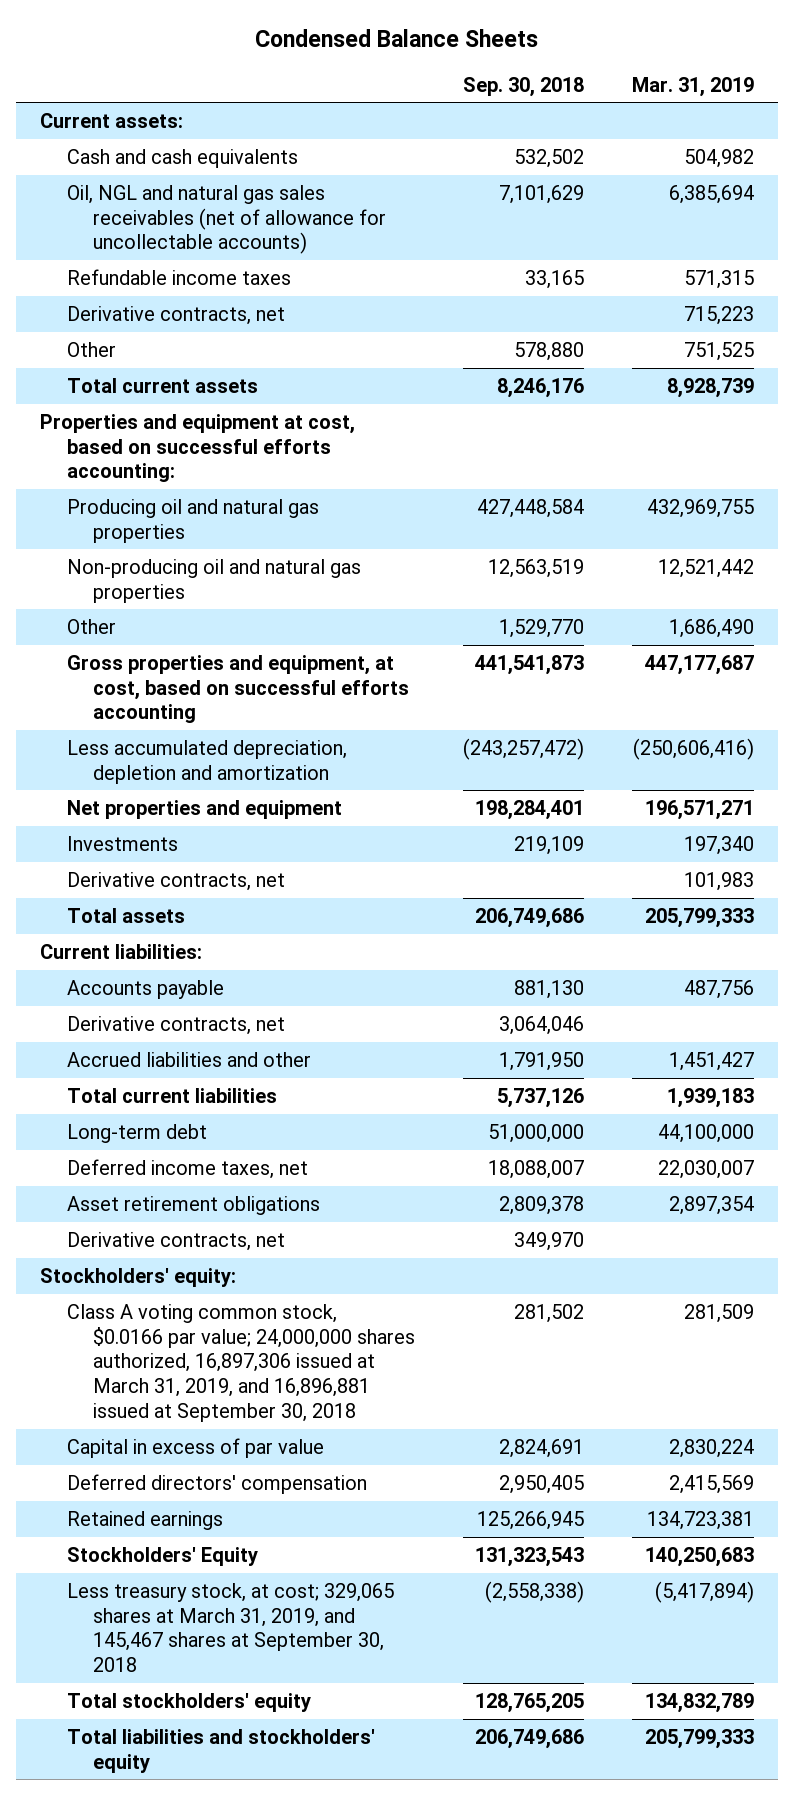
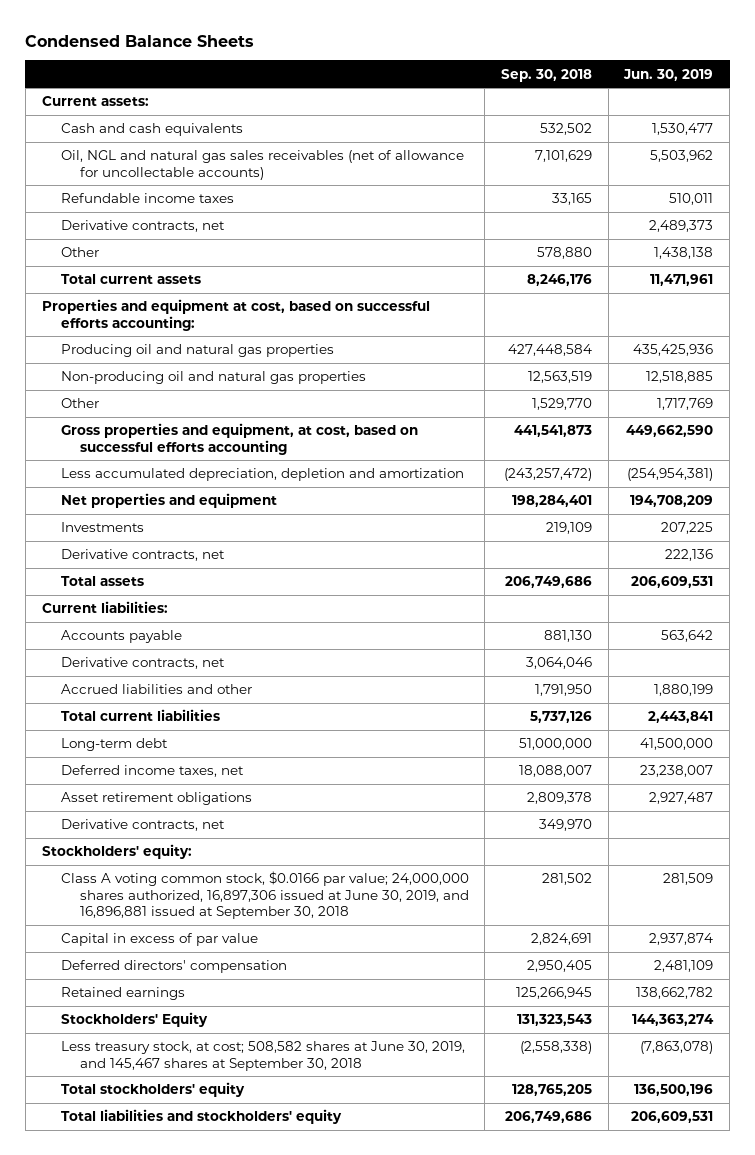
- | Sep. 30, 2018 | Mar. 31, 2019
+ | Sep. 30, 2018 | Jun. 30, 2019
- Class A voting common stock, $0.0166 par value; 24,000,000 shares authorized, 16,897,306 issued at March 31, 2019, and 16,896,881 issued at September 30, 2018 | 281,502 | 281,509
+ Class A voting common stock, $0.0166 par value; 24,000,000 shares authorized, 16,897,306 issued at June 30, 2019, and 16,896,881 issued at September 30, 2018 | 281,502 | 281,509
- Less treasury stock, at cost; 329,065 shares at March 31, 2019, and 145,467 shares at September 30, 2018 | (2,558,338) | (5,417,894)
+ Less treasury stock, at cost; 508,582 shares at June 30, 2019, and 145,467 shares at September 30, 2018 | (2,558,338) | (7,863,078)

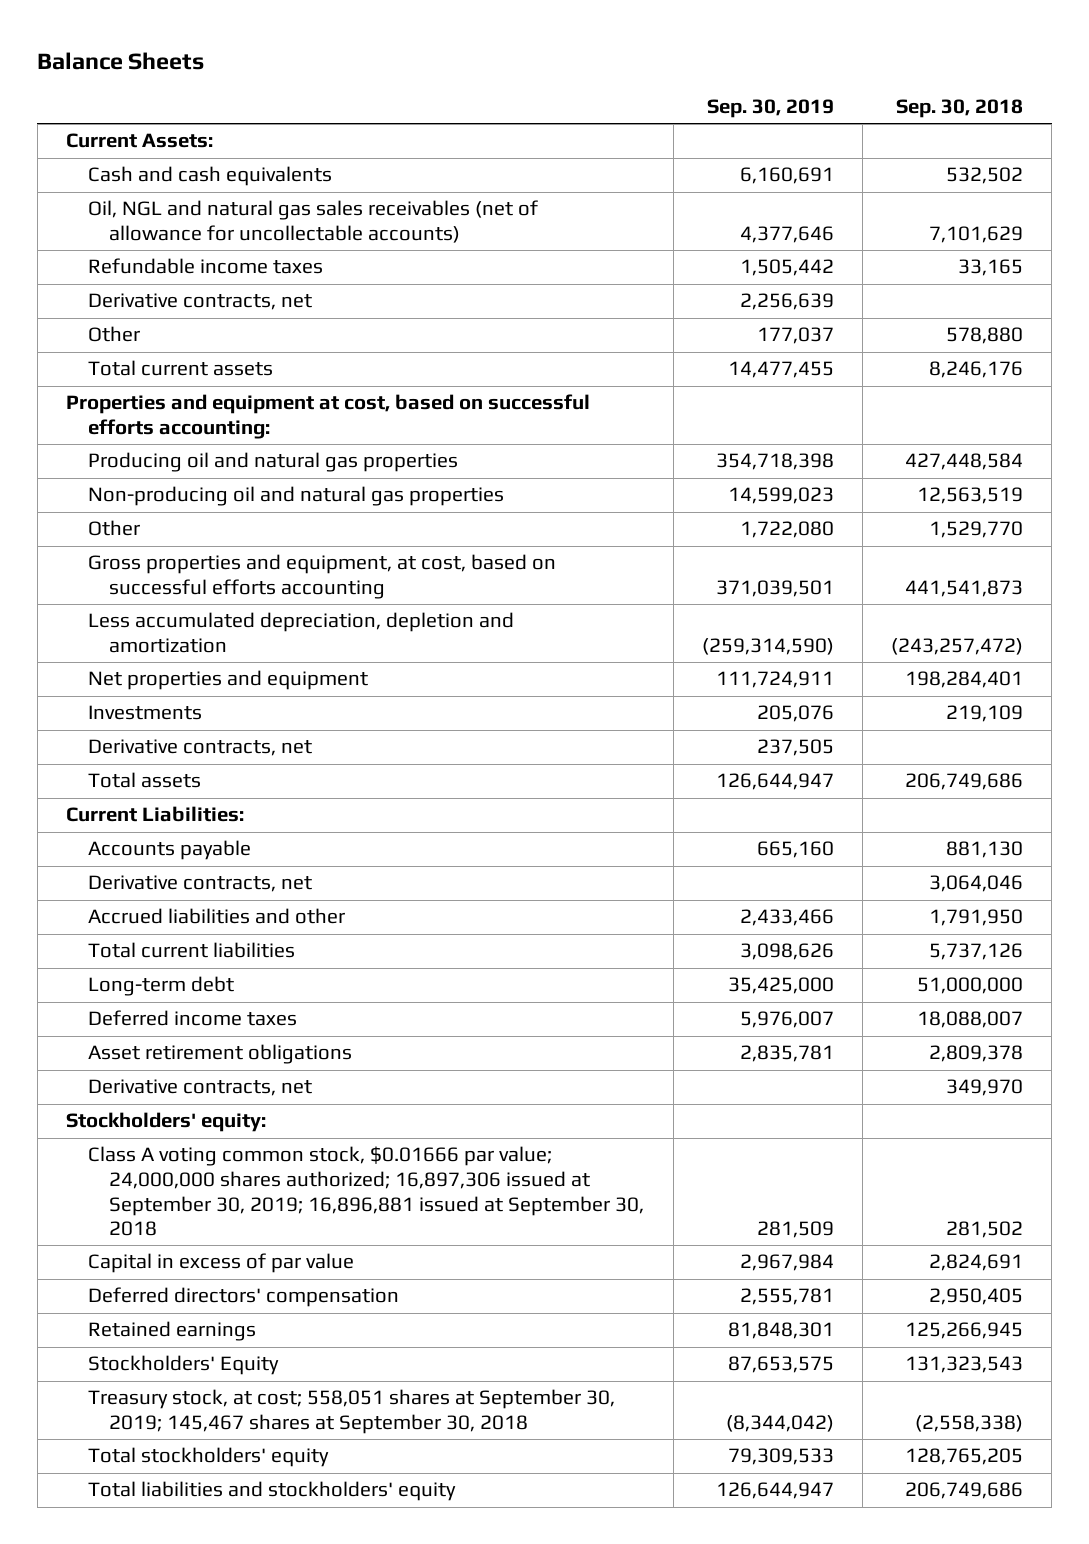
- Condensed Balance Sheets
+ Balance Sheets
- | Sep. 30, 2018 | Jun. 30, 2019
+ | Sep. 30, 2019 | Sep. 30, 2018
- Current assets:
+ Current Assets:
- Current liabilities:
+ Current Liabilities:
- Deferred income taxes, net | 18,088,007 | 23,238,007
+ Deferred income taxes | 5,976,007 | 18,088,007
- Class A voting common stock, $0.0166 par value; 24,000,000 shares authorized, 16,897,306 issued at June 30, 2019, and 16,896,881 issued at September 30, 2018 | 281,502 | 281,509
+ Class A voting common stock, $0.01666 par value; 24,000,000 shares authorized; 16,897,306 issued at September 30, 2019; 16,896,881 issued at September 30, 2018 | 281,509 | 281,502
- Less treasury stock, at cost; 508,582 shares at June 30, 2019, and 145,467 shares at September 30, 2018 | (2,558,338) | (7,863,078)
+ Treasury stock, at cost; 558,051 shares at September 30, 2019; 145,467 shares at September 30, 2018 | (8,344,042) | (2,558,338)

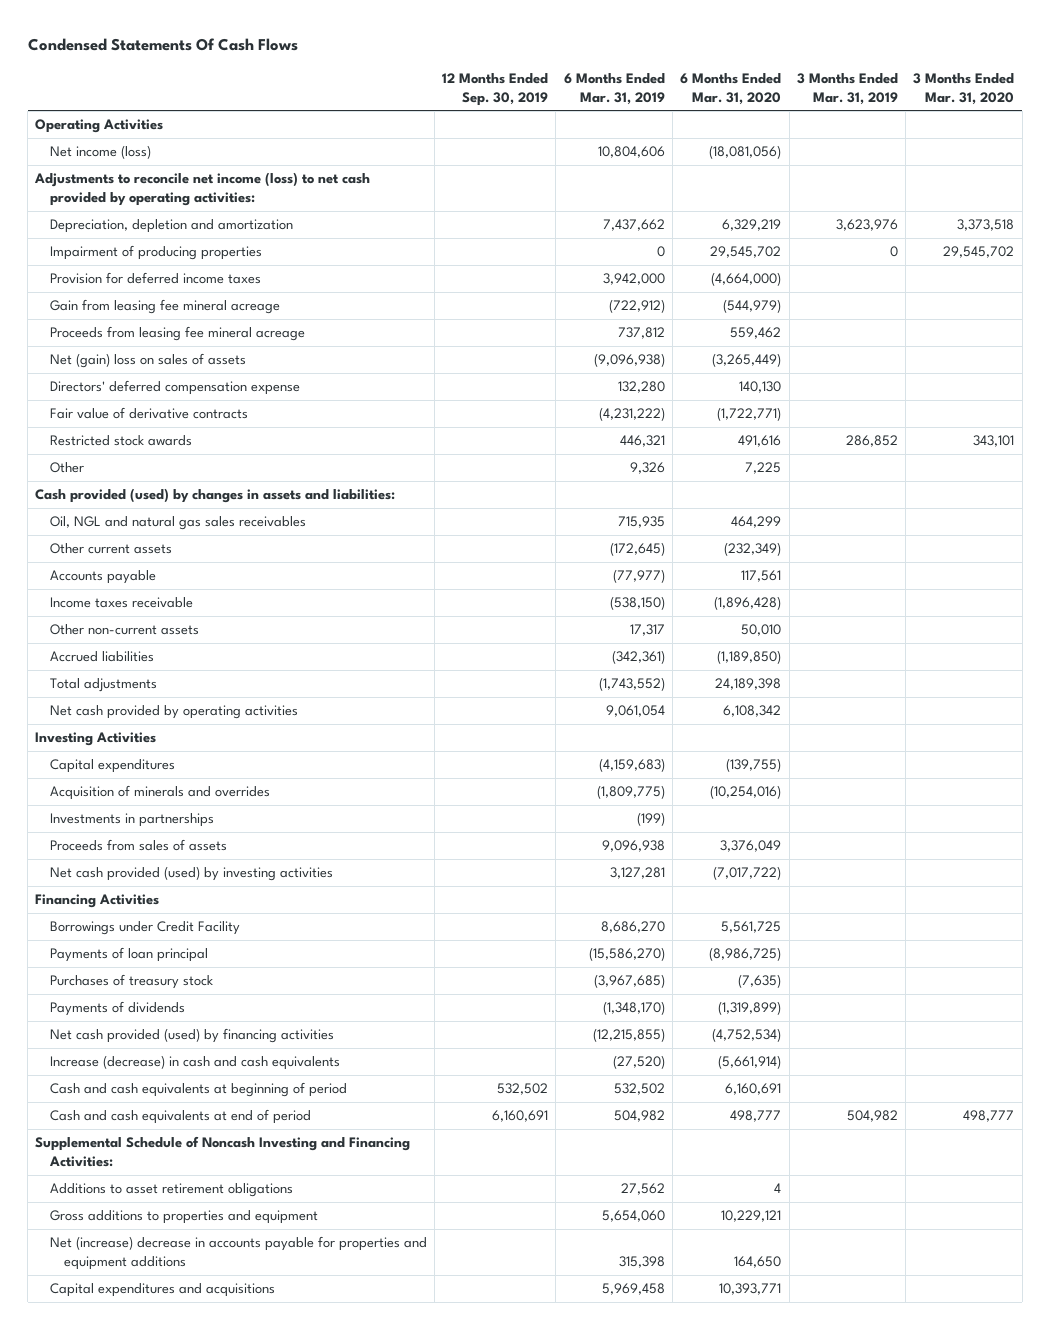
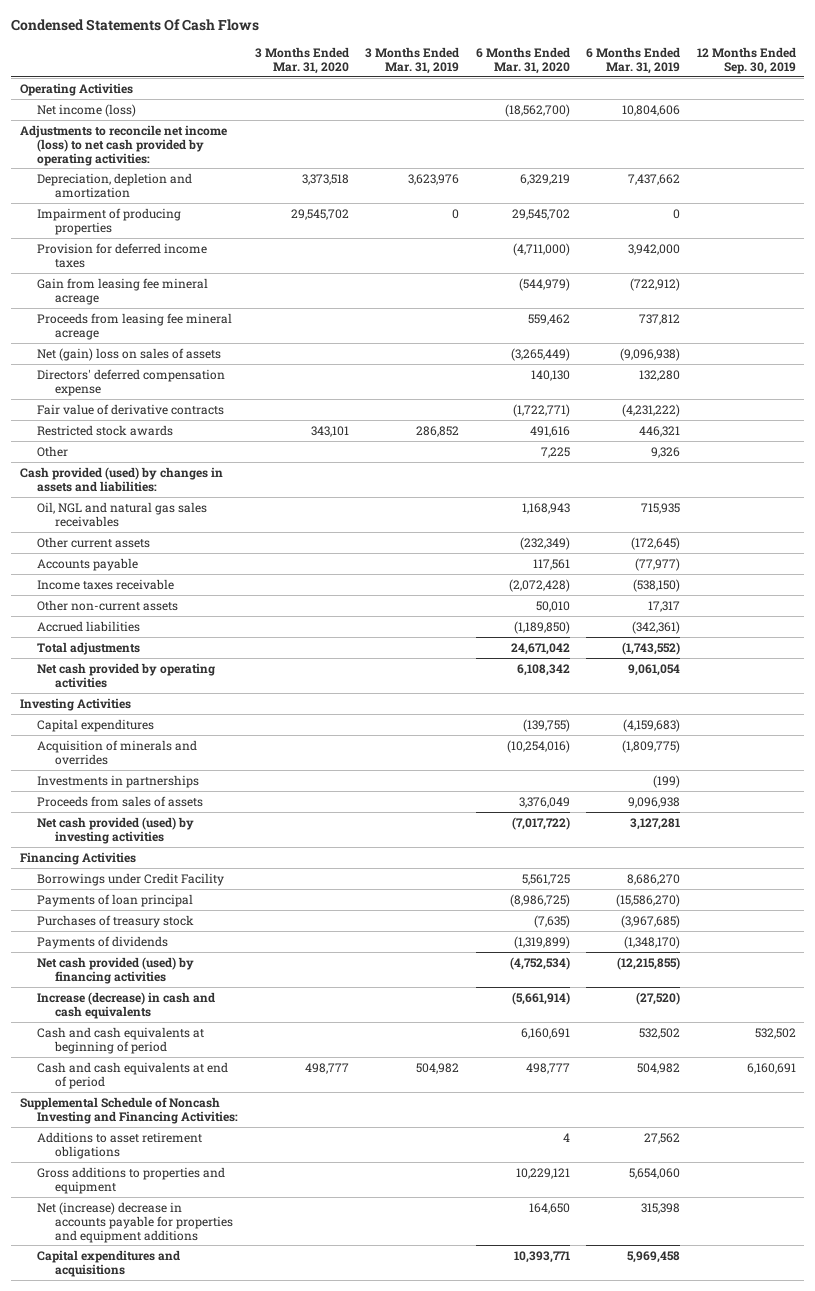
- | 12 Months Ended Sep. 30, 2019 | 6 Months Ended Mar. 31, 2019 | 6 Months Ended Mar. 31, 2020 | 3 Months Ended Mar. 31, 2019 | 3 Months Ended Mar. 31, 2020
+ | 3 Months Ended Mar. 31, 2020 | 3 Months Ended Mar. 31, 2019 | 6 Months Ended Mar. 31, 2020 | 6 Months Ended Mar. 31, 2019 | 12 Months Ended Sep. 30, 2019
- Net income (loss) | | 10,804,606 | (18,081,056) | |
+ Net income (loss) | | | (18,562,700) | 10,804,606 |
- Provision for deferred income taxes | | 3,942,000 | (4,664,000) | |
+ Provision for deferred income taxes | | | (4,711,000) | 3,942,000 |
- Oil, NGL and natural gas sales receivables | | 715,935 | 464,299 | |
+ Oil, NGL and natural gas sales receivables | | | 1,168,943 | 715,935 |
- Income taxes receivable | | (538,150) | (1,896,428) | |
+ Income taxes receivable | | | (2,072,428) | (538,150) |
- Total adjustments | | (1,743,552) | 24,189,398 | |
+ Total adjustments | | | 24,671,042 | (1,743,552) |

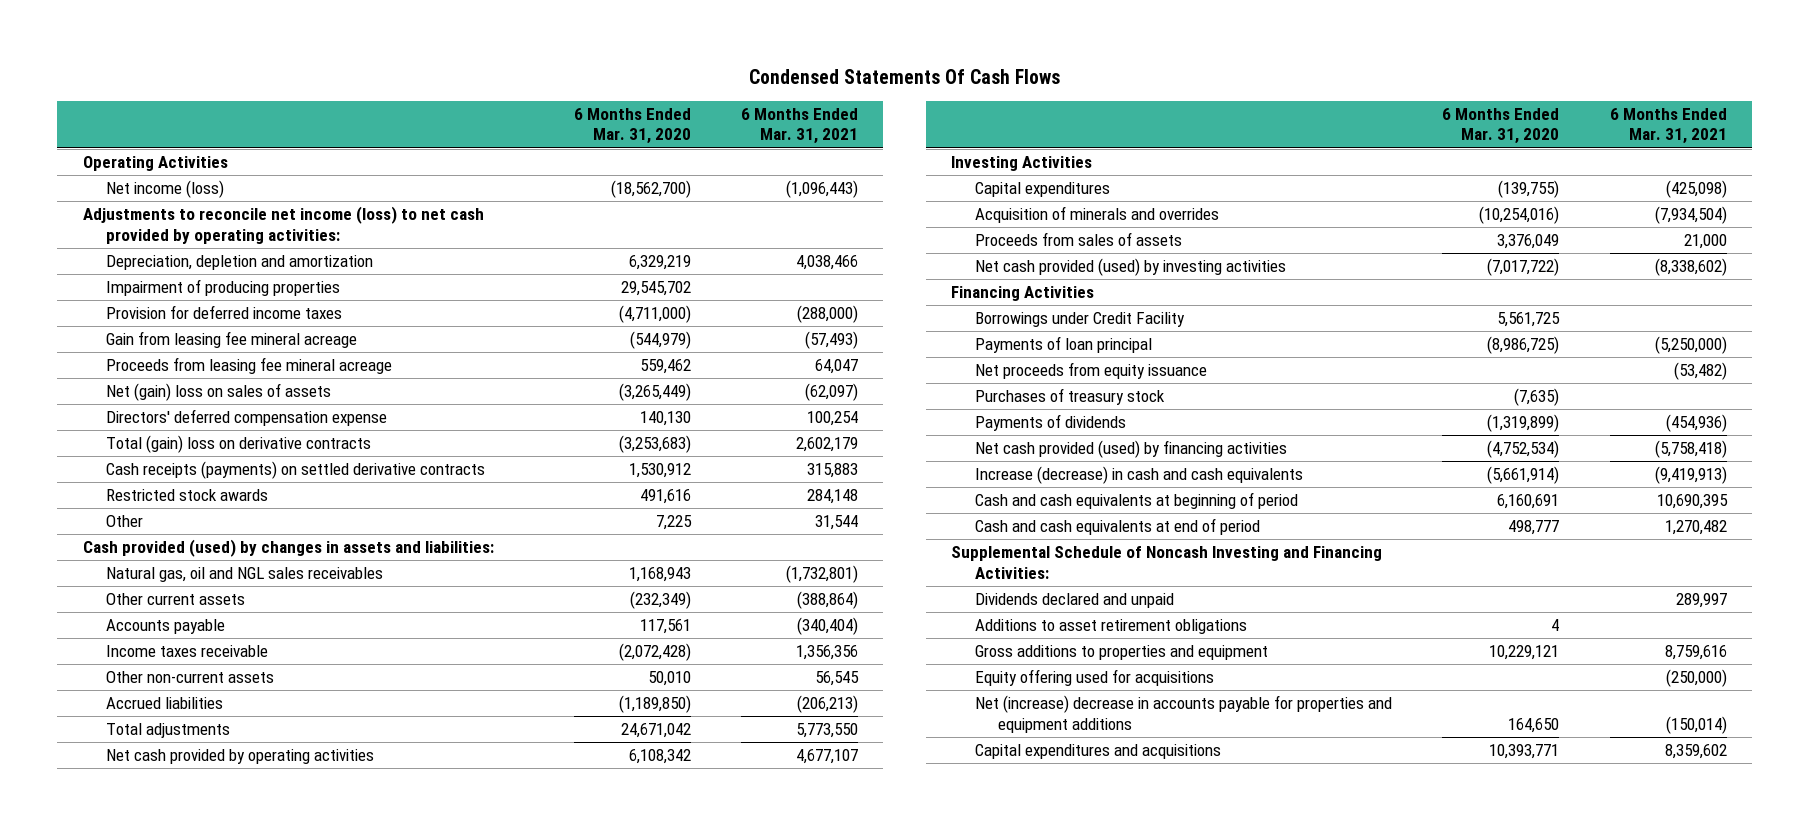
- | 3 Months Ended Mar. 31, 2020 | 3 Months Ended Mar. 31, 2019 | 6 Months Ended Mar. 31, 2020 | 6 Months Ended Mar. 31, 2019 | 12 Months Ended Sep. 30, 2019
+ | 6 Months Ended Mar. 31, 2020 | 6 Months Ended Mar. 31, 2021
- Fair value of derivative contracts | | | (1,722,771) | (4,231,222) |
+ Total (gain) loss on derivative contracts | (3,253,683) | 2,602,179
+ Cash receipts (payments) on settled derivative contracts | 1,530,912 | 315,883
- Oil, NGL and natural gas sales receivables | | | 1,168,943 | 715,935 |
+ Natural gas, oil and NGL sales receivables | 1,168,943 | (1,732,801)
- Investments in partnerships | | | | (199) |
+ Net proceeds from equity issuance | | (53,482)
+ Dividends declared and unpaid | | 289,997
+ Equity offering used for acquisitions | | (250,000)

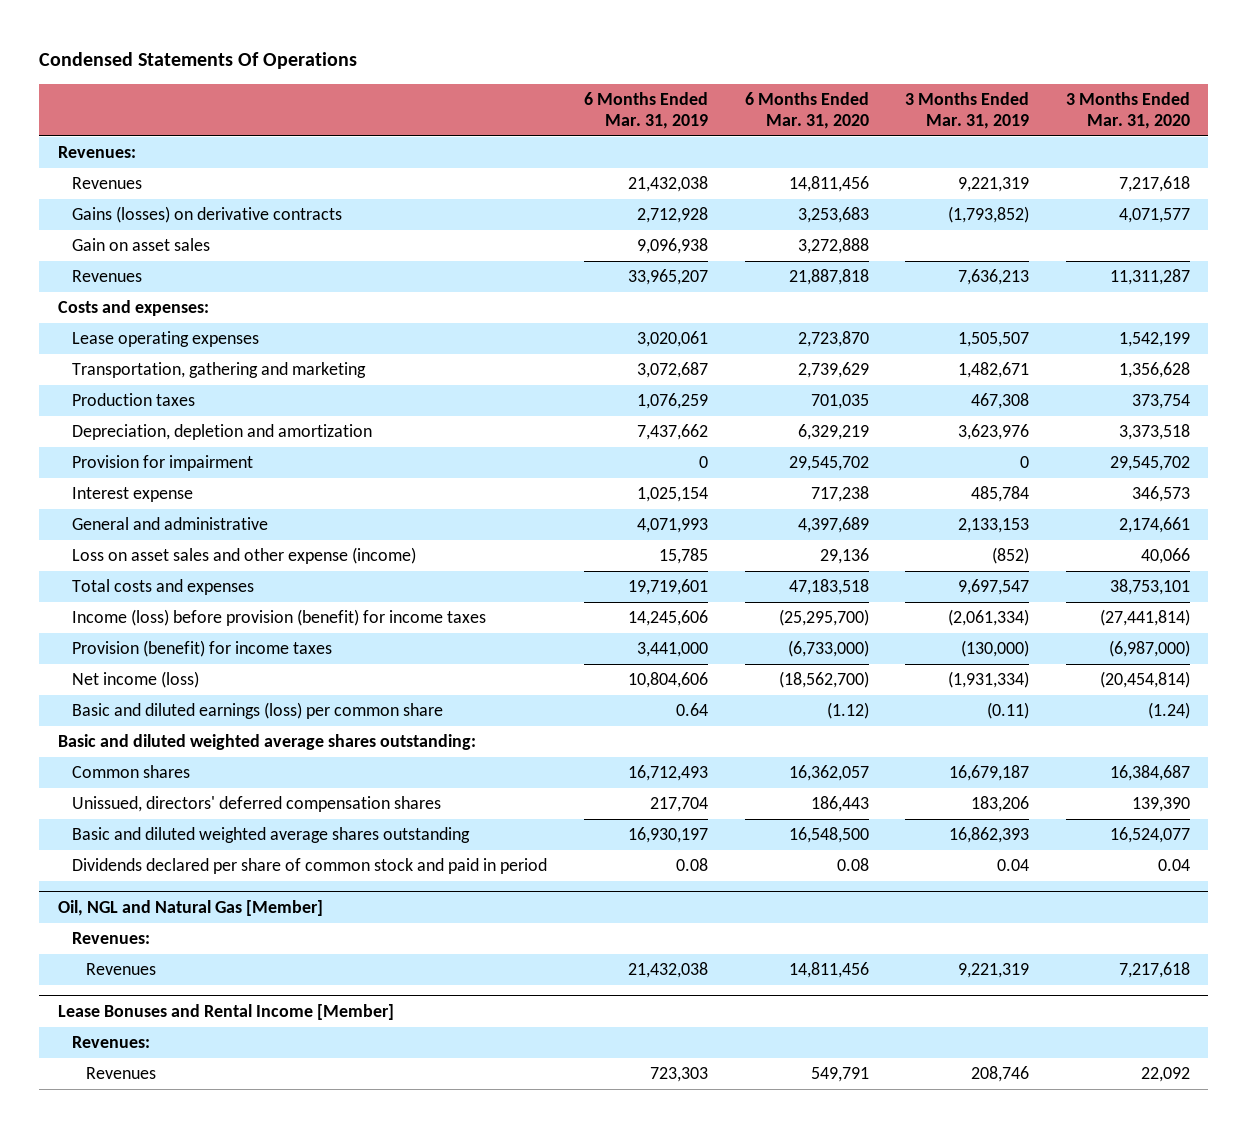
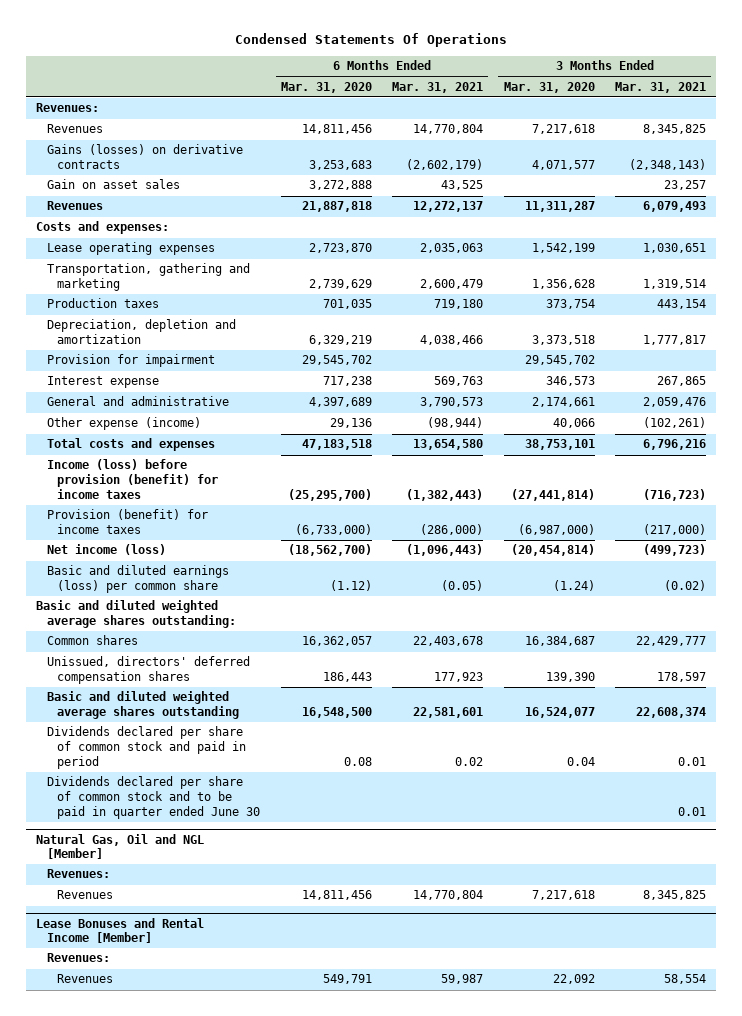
- | 6 Months Ended Mar. 31, 2019 | 6 Months Ended Mar. 31, 2020 | 3 Months Ended Mar. 31, 2019 | 3 Months Ended Mar. 31, 2020
+ | 6 Months Ended Mar. 31, 2020 | 6 Months Ended Mar. 31, 2021 | 3 Months Ended Mar. 31, 2020 | 3 Months Ended Mar. 31, 2021
- Loss on asset sales and other expense (income) | 15,785 | 29,136 | (852) | 40,066
+ Other expense (income) | 29,136 | (98,944) | 40,066 | (102,261)
- Oil, NGL and Natural Gas [Member]
+ Dividends declared per share of common stock and to be paid in quarter ended June 30 | | | | 0.01
+ Natural Gas, Oil and NGL [Member]

